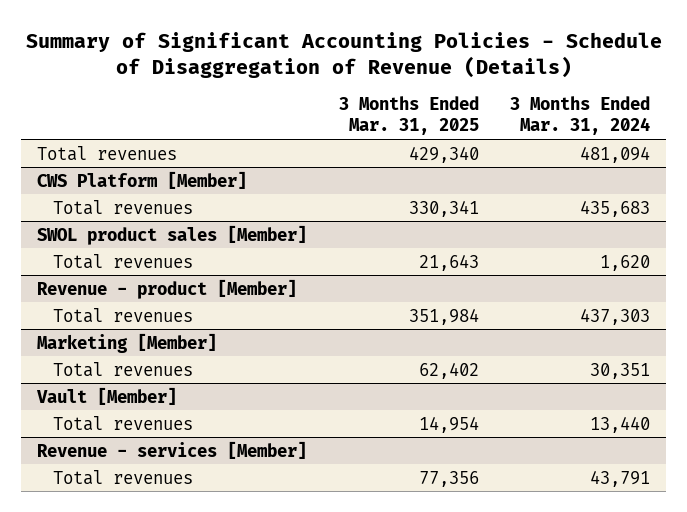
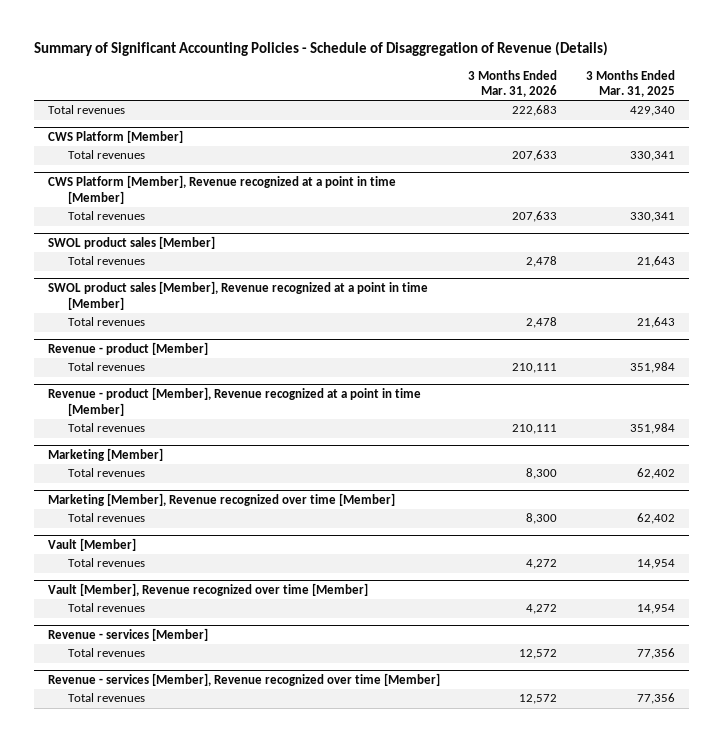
- | 3 Months Ended Mar. 31, 2025 | 3 Months Ended Mar. 31, 2024
+ | 3 Months Ended Mar. 31, 2026 | 3 Months Ended Mar. 31, 2025
+ CWS Platform [Member], Revenue recognized at a point in time [Member]
+ Total revenues | 207,633 | 330,341
+ SWOL product sales [Member], Revenue recognized at a point in time [Member]
+ Total revenues | 2,478 | 21,643
+ Revenue - product [Member], Revenue recognized at a point in time [Member]
+ Total revenues | 210,111 | 351,984
+ Marketing [Member], Revenue recognized over time [Member]
+ Total revenues | 8,300 | 62,402
+ Vault [Member], Revenue recognized over time [Member]
+ Total revenues | 4,272 | 14,954
+ Revenue - services [Member], Revenue recognized over time [Member]
+ Total revenues | 12,572 | 77,356

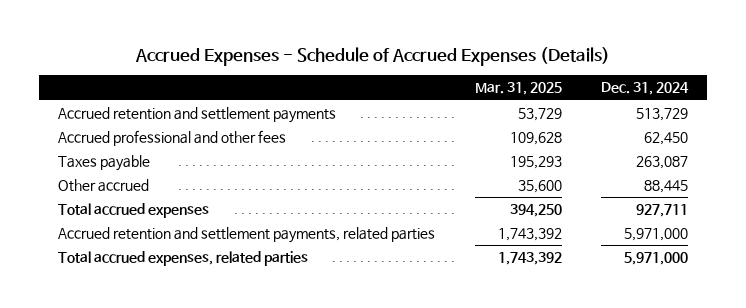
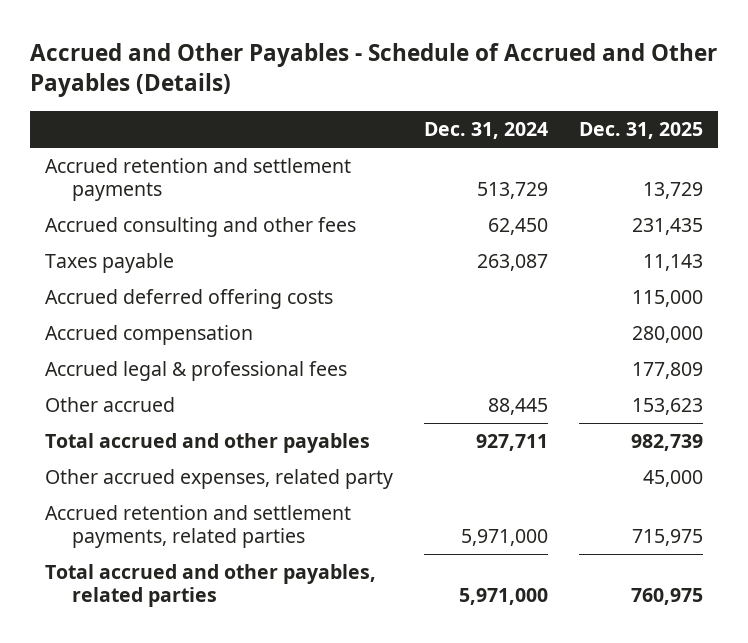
- Accrued Expenses - Schedule of Accrued Expenses (Details)
+ Accrued and Other Payables - Schedule of Accrued and Other Payables (Details)
- | Mar. 31, 2025 | Dec. 31, 2024
+ | Dec. 31, 2024 | Dec. 31, 2025
- Accrued professional and other fees | 109,628 | 62,450
+ Accrued consulting and other fees | 62,450 | 231,435
+ Accrued deferred offering costs | | 115,000
+ Accrued compensation | | 280,000
+ Accrued legal & professional fees | | 177,809
- Total accrued expenses | 394,250 | 927,711
+ Total accrued and other payables | 927,711 | 982,739
+ Other accrued expenses, related party | | 45,000
- Total accrued expenses, related parties | 1,743,392 | 5,971,000
+ Total accrued and other payables, related parties | 5,971,000 | 760,975

